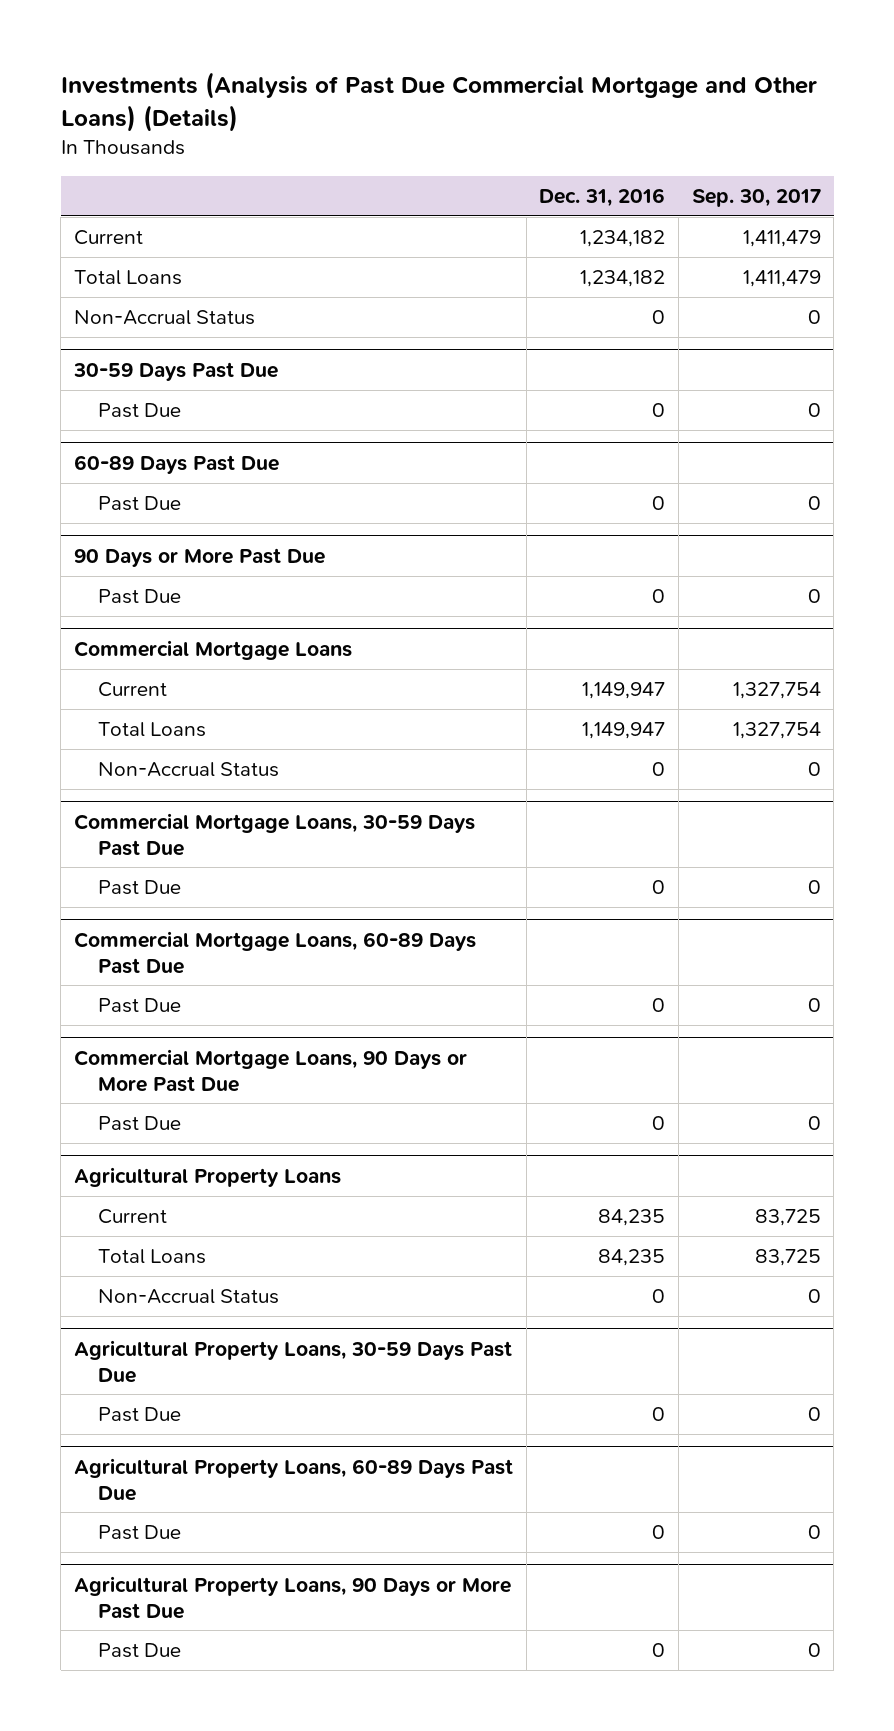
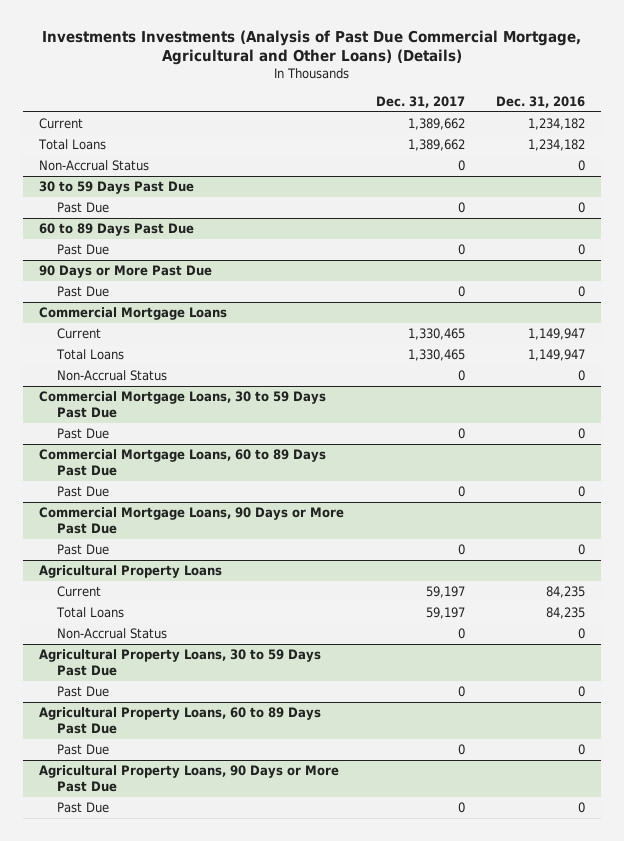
- Investments (Analysis of Past Due Commercial Mortgage and Other Loans) (Details)
+ Investments Investments (Analysis of Past Due Commercial Mortgage, Agricultural and Other Loans) (Details)
- | Dec. 31, 2016 | Sep. 30, 2017
+ | Dec. 31, 2017 | Dec. 31, 2016
- 30-59 Days Past Due
+ 30 to 59 Days Past Due
- 60-89 Days Past Due
+ 60 to 89 Days Past Due
- Commercial Mortgage Loans, 30-59 Days Past Due
+ Commercial Mortgage Loans, 30 to 59 Days Past Due
- Commercial Mortgage Loans, 60-89 Days Past Due
+ Commercial Mortgage Loans, 60 to 89 Days Past Due
- Agricultural Property Loans, 30-59 Days Past Due
+ Agricultural Property Loans, 30 to 59 Days Past Due
- Agricultural Property Loans, 60-89 Days Past Due
+ Agricultural Property Loans, 60 to 89 Days Past Due

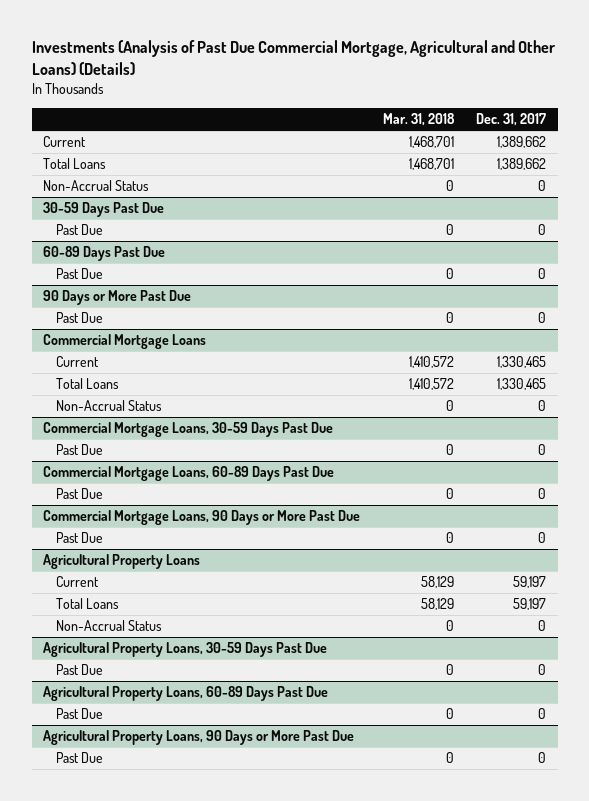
- Investments Investments (Analysis of Past Due Commercial Mortgage, Agricultural and Other Loans) (Details)
+ Investments (Analysis of Past Due Commercial Mortgage, Agricultural and Other Loans) (Details)
- | Dec. 31, 2017 | Dec. 31, 2016
+ | Mar. 31, 2018 | Dec. 31, 2017
- 30 to 59 Days Past Due
+ 30-59 Days Past Due
- 60 to 89 Days Past Due
+ 60-89 Days Past Due
- Commercial Mortgage Loans, 30 to 59 Days Past Due
+ Commercial Mortgage Loans, 30-59 Days Past Due
- Commercial Mortgage Loans, 60 to 89 Days Past Due
+ Commercial Mortgage Loans, 60-89 Days Past Due
- Agricultural Property Loans, 30 to 59 Days Past Due
+ Agricultural Property Loans, 30-59 Days Past Due
- Agricultural Property Loans, 60 to 89 Days Past Due
+ Agricultural Property Loans, 60-89 Days Past Due

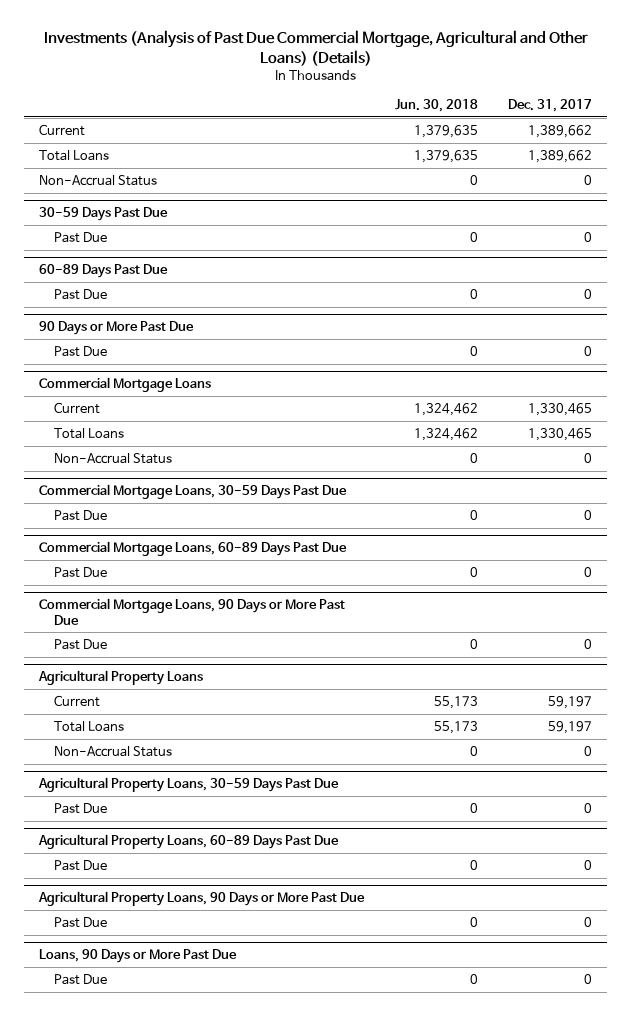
- | Mar. 31, 2018 | Dec. 31, 2017
+ | Jun. 30, 2018 | Dec. 31, 2017
+ Loans, 90 Days or More Past Due
+ Past Due | 0 | 0

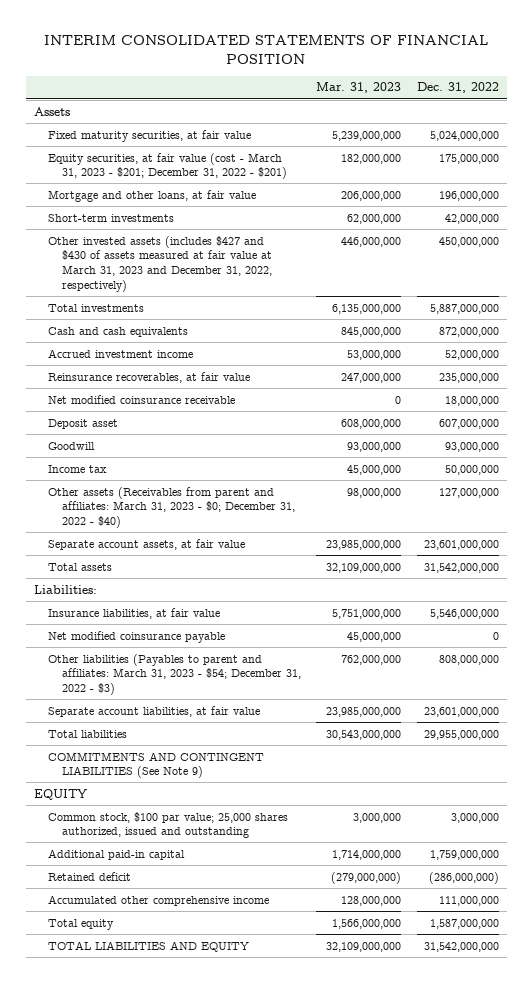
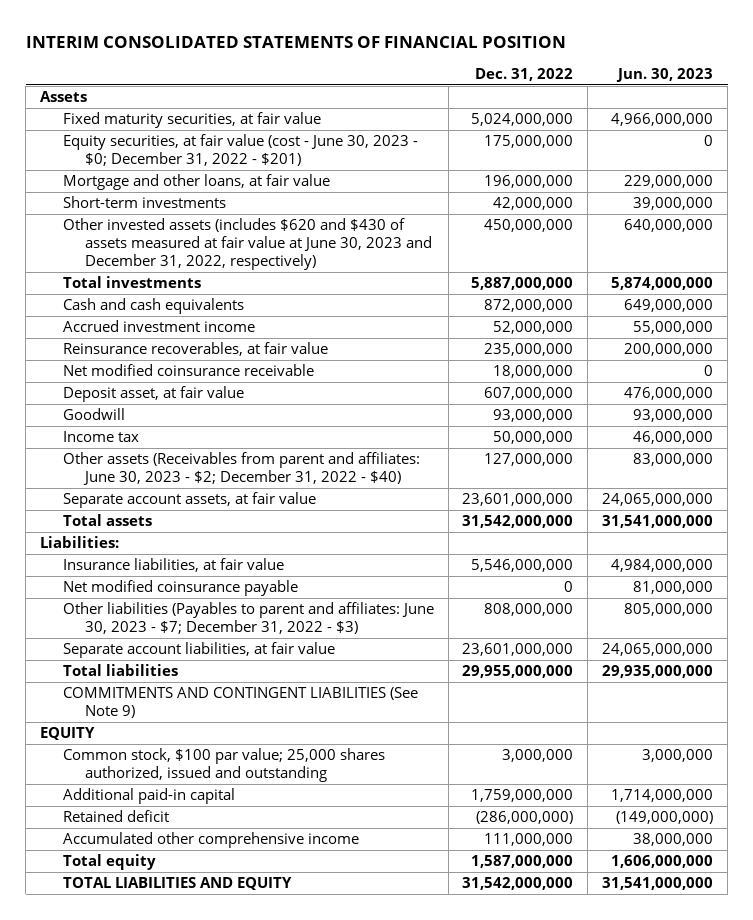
- | Mar. 31, 2023 | Dec. 31, 2022
+ | Dec. 31, 2022 | Jun. 30, 2023
- Equity securities, at fair value (cost - March 31, 2023 - $201; December 31, 2022 - $201) | 182,000,000 | 175,000,000
+ Equity securities, at fair value (cost - June 30, 2023 - $0; December 31, 2022 - $201) | 175,000,000 | 0
- Other invested assets (includes $427 and $430 of assets measured at fair value at March 31, 2023 and December 31, 2022, respectively) | 446,000,000 | 450,000,000
+ Other invested assets (includes $620 and $430 of assets measured at fair value at June 30, 2023 and December 31, 2022, respectively) | 450,000,000 | 640,000,000
- Deposit asset | 608,000,000 | 607,000,000
+ Deposit asset, at fair value | 607,000,000 | 476,000,000
- Other assets (Receivables from parent and affiliates: March 31, 2023 - $0; December 31, 2022 - $40) | 98,000,000 | 127,000,000
+ Other assets (Receivables from parent and affiliates: June 30, 2023 - $2; December 31, 2022 - $40) | 127,000,000 | 83,000,000
- Other liabilities (Payables to parent and affiliates: March 31, 2023 - $54; December 31, 2022 - $3) | 762,000,000 | 808,000,000
+ Other liabilities (Payables to parent and affiliates: June 30, 2023 - $7; December 31, 2022 - $3) | 808,000,000 | 805,000,000

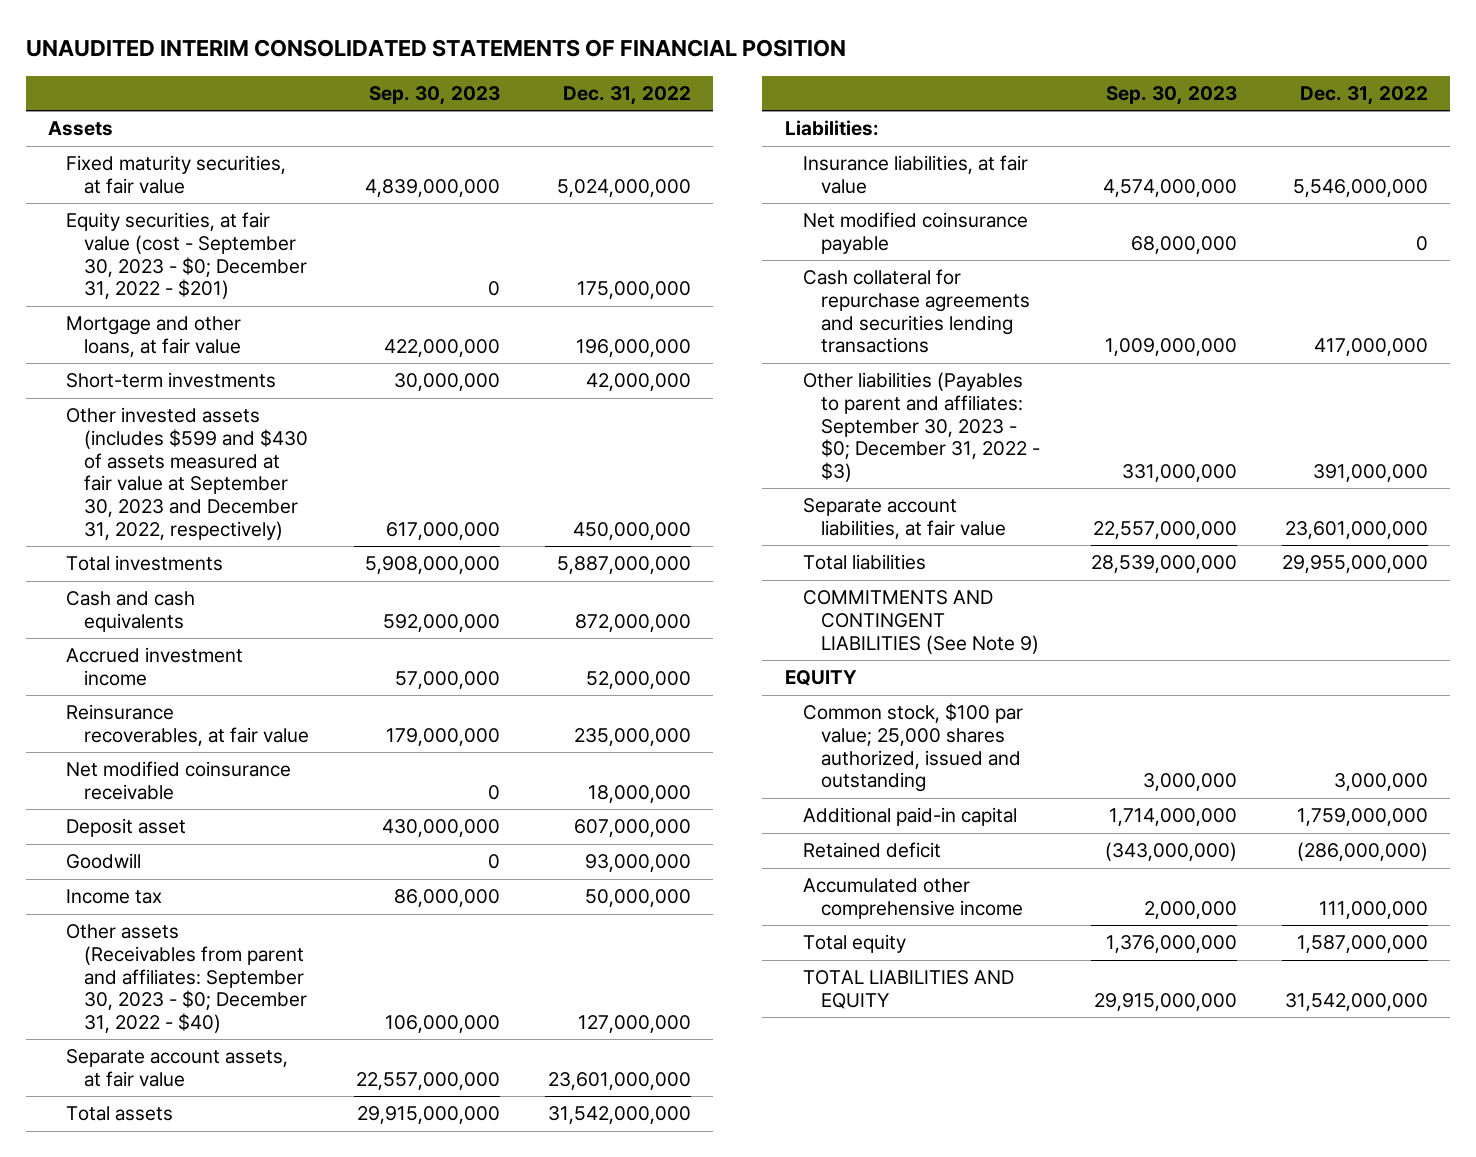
- INTERIM CONSOLIDATED STATEMENTS OF FINANCIAL POSITION
+ UNAUDITED INTERIM CONSOLIDATED STATEMENTS OF FINANCIAL POSITION
- | Dec. 31, 2022 | Jun. 30, 2023
+ | Sep. 30, 2023 | Dec. 31, 2022
- Equity securities, at fair value (cost - June 30, 2023 - $0; December 31, 2022 - $201) | 175,000,000 | 0
+ Equity securities, at fair value (cost - September 30, 2023 - $0; December 31, 2022 - $201) | 0 | 175,000,000
- Other invested assets (includes $620 and $430 of assets measured at fair value at June 30, 2023 and December 31, 2022, respectively) | 450,000,000 | 640,000,000
+ Other invested assets (includes $599 and $430 of assets measured at fair value at September 30, 2023 and December 31, 2022, respectively) | 617,000,000 | 450,000,000
- Deposit asset, at fair value | 607,000,000 | 476,000,000
+ Deposit asset | 430,000,000 | 607,000,000
- Other assets (Receivables from parent and affiliates: June 30, 2023 - $2; December 31, 2022 - $40) | 127,000,000 | 83,000,000
+ Other assets (Receivables from parent and affiliates: September 30, 2023 - $0; December 31, 2022 - $40) | 106,000,000 | 127,000,000
- Other liabilities (Payables to parent and affiliates: June 30, 2023 - $7; December 31, 2022 - $3) | 808,000,000 | 805,000,000
+ Cash collateral for repurchase agreements and securities lending transactions | 1,009,000,000 | 417,000,000
+ Other liabilities (Payables to parent and affiliates: September 30, 2023 - $0; December 31, 2022 - $3) | 331,000,000 | 391,000,000

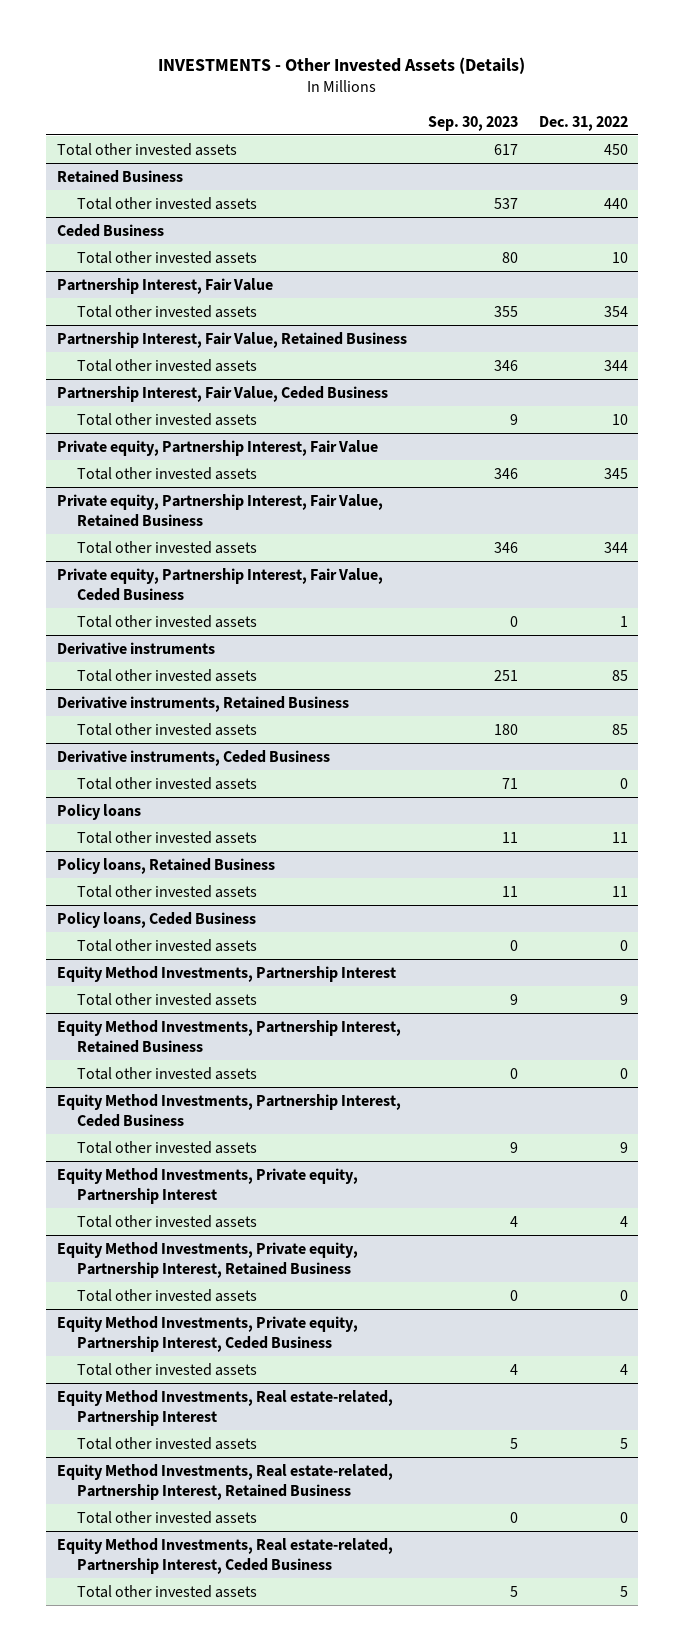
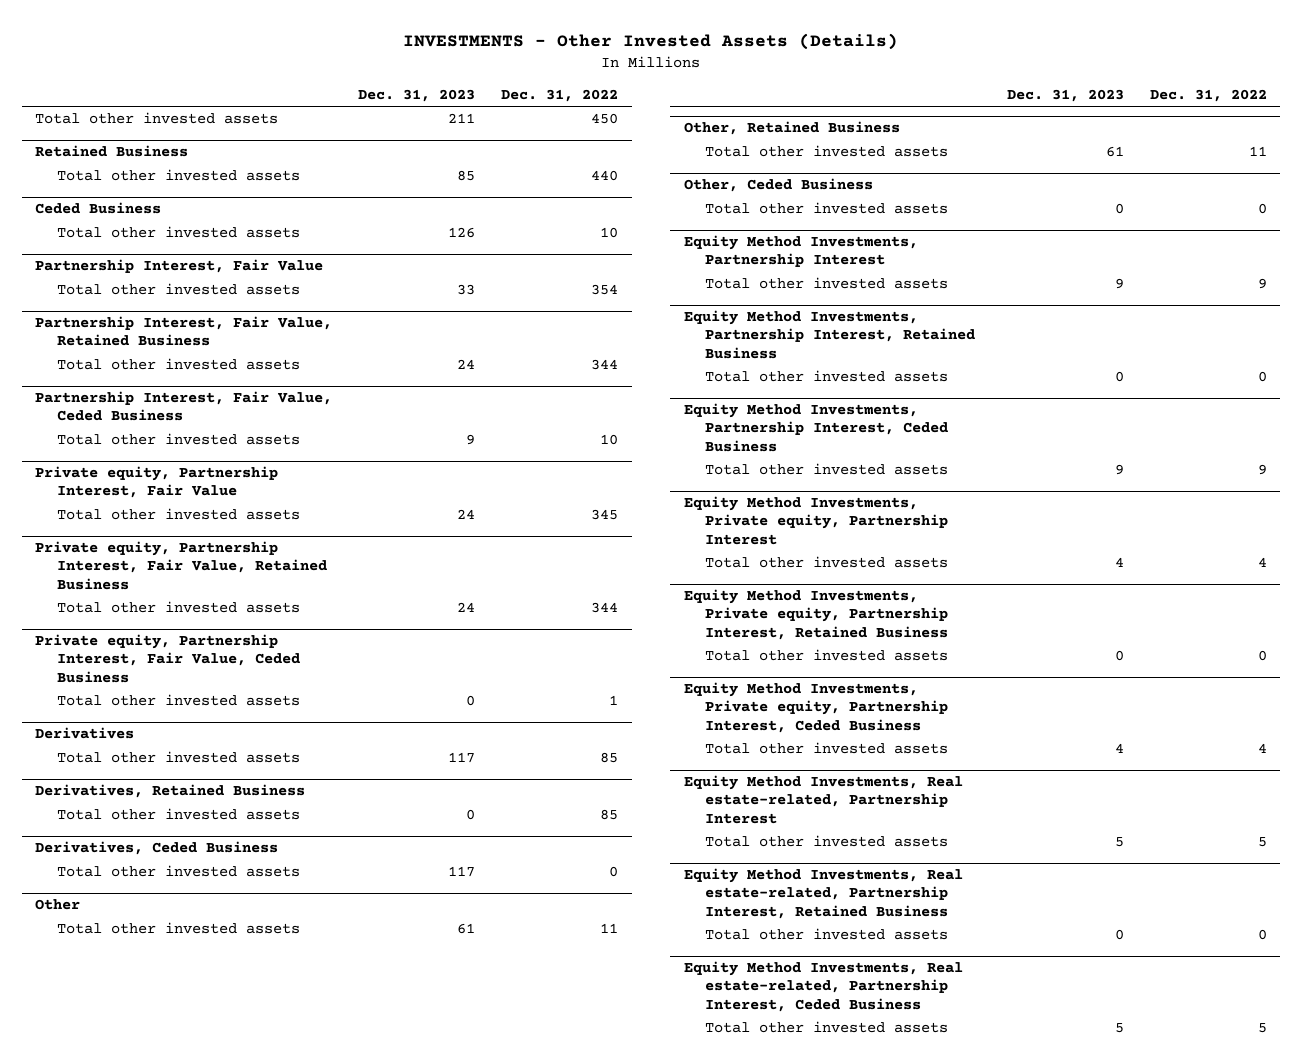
- | Sep. 30, 2023 | Dec. 31, 2022
+ | Dec. 31, 2023 | Dec. 31, 2022
- Derivative instruments
+ Derivatives
- Derivative instruments, Retained Business
+ Derivatives, Retained Business
- Derivative instruments, Ceded Business
+ Derivatives, Ceded Business
- Policy loans
+ Other
- Policy loans, Retained Business
+ Other, Retained Business
- Policy loans, Ceded Business
+ Other, Ceded Business

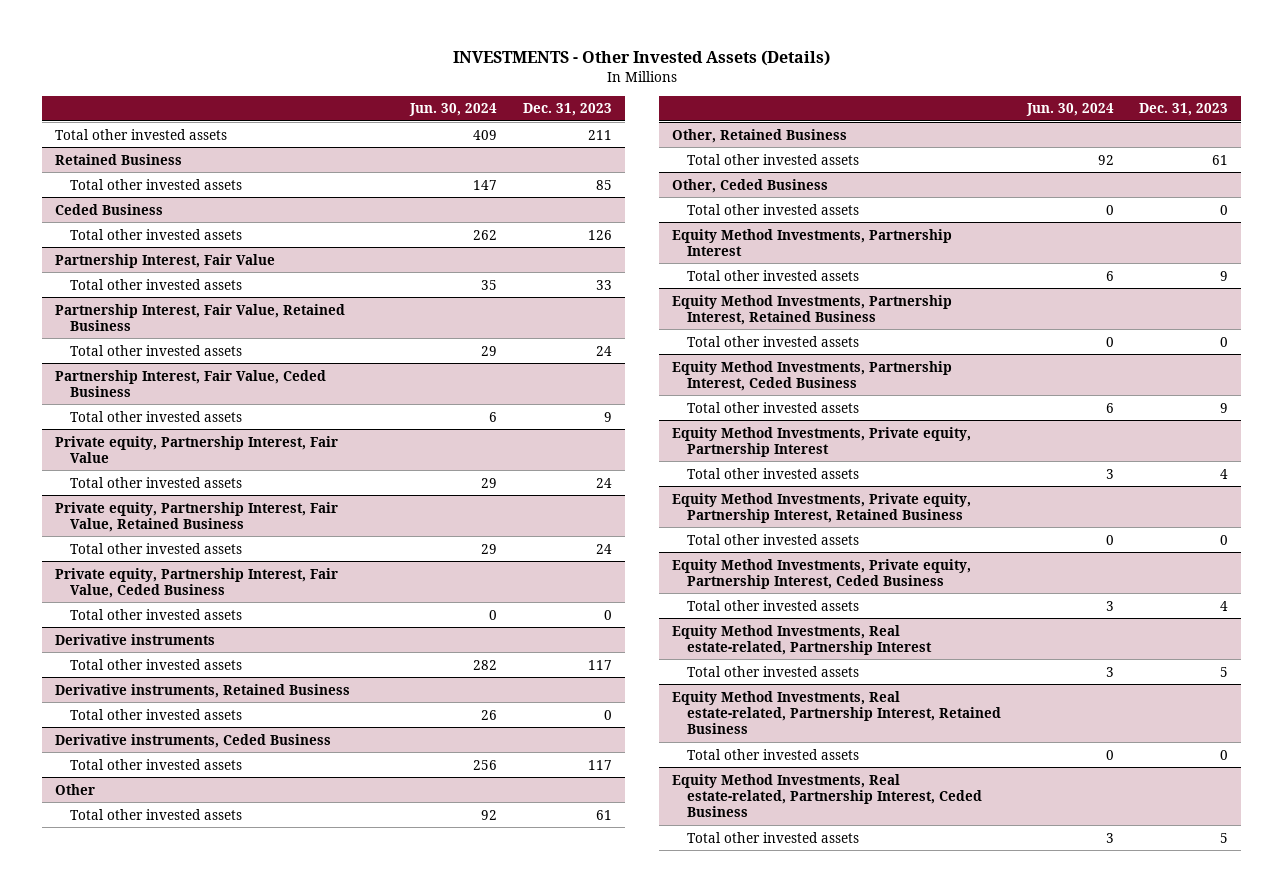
- | Dec. 31, 2023 | Dec. 31, 2022
+ | Jun. 30, 2024 | Dec. 31, 2023
- Derivatives
+ Derivative instruments
- Derivatives, Retained Business
+ Derivative instruments, Retained Business
- Derivatives, Ceded Business
+ Derivative instruments, Ceded Business

